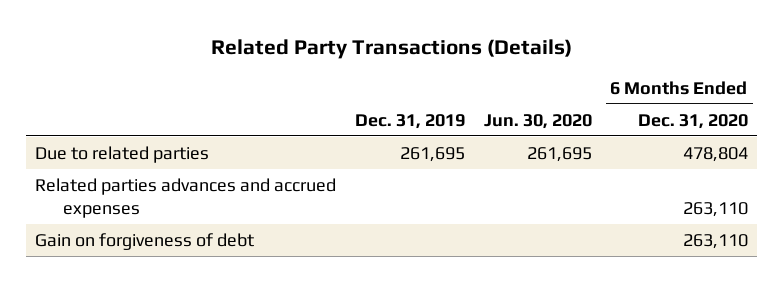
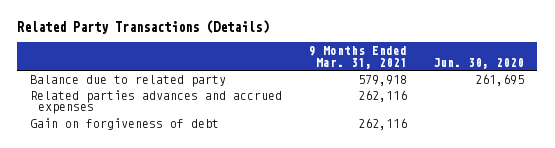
- | Dec. 31, 2019 | Jun. 30, 2020 | 6 Months Ended Dec. 31, 2020
+ | 9 Months Ended Mar. 31, 2021 | Jun. 30, 2020
- Due to related parties | 261,695 | 261,695 | 478,804
+ Balance due to related party | 579,918 | 261,695

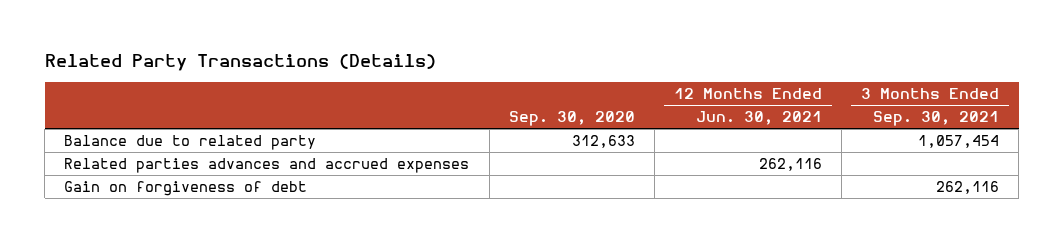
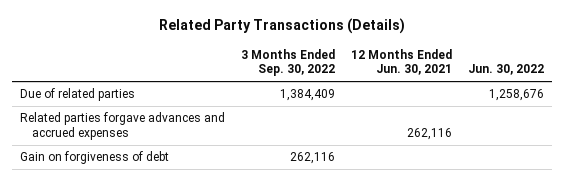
- | Sep. 30, 2020 | 12 Months Ended Jun. 30, 2021 | 3 Months Ended Sep. 30, 2021
+ | 3 Months Ended Sep. 30, 2022 | 12 Months Ended Jun. 30, 2021 | Jun. 30, 2022
- Balance due to related party | 312,633 | | 1,057,454
- Related parties advances and accrued expenses | | 262,116 |
+ Due of related parties | 1,384,409 | | 1,258,676
+ Related parties forgave advances and accrued expenses | | 262,116 |

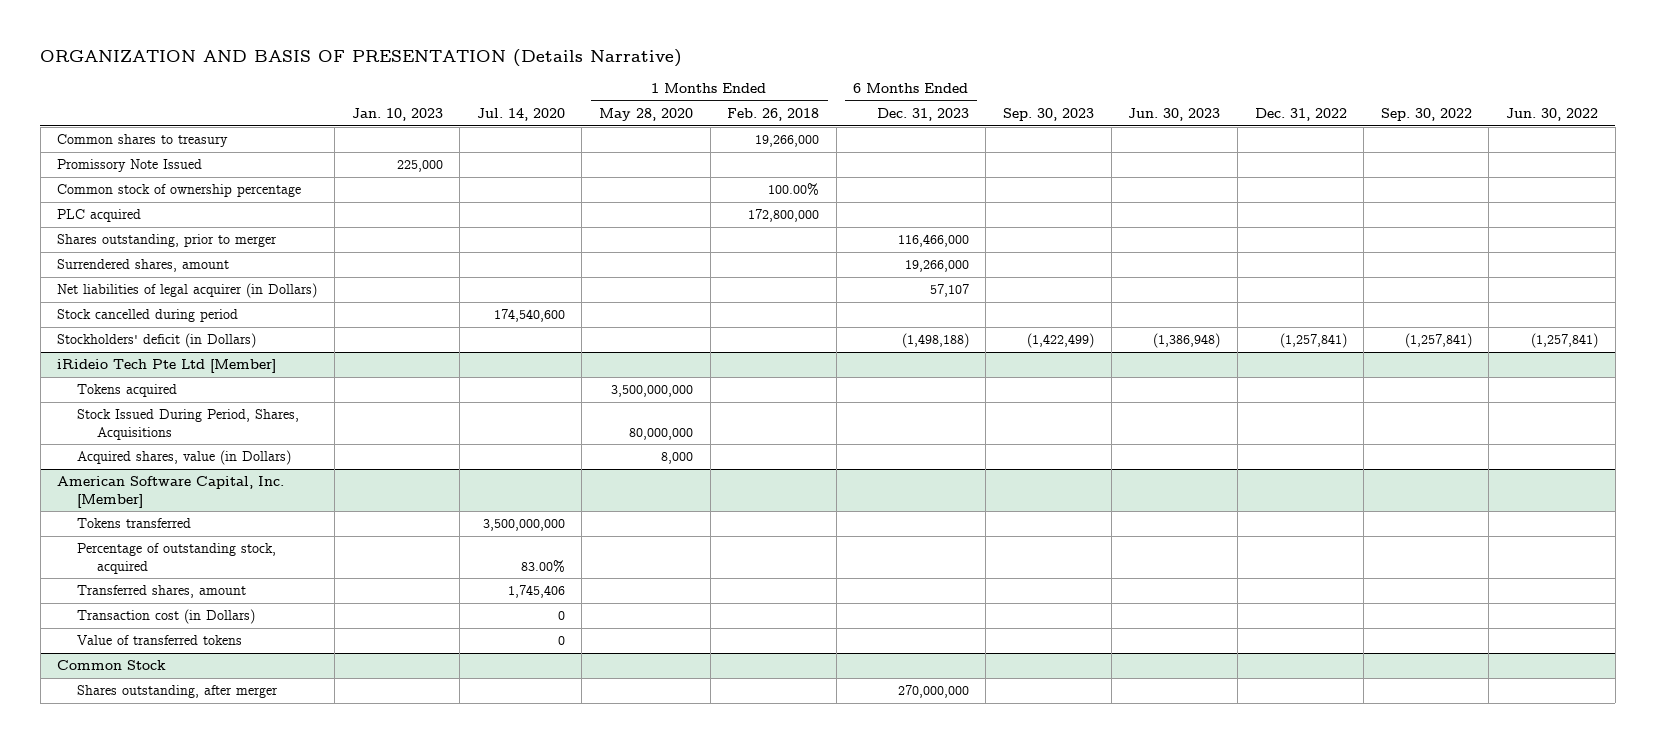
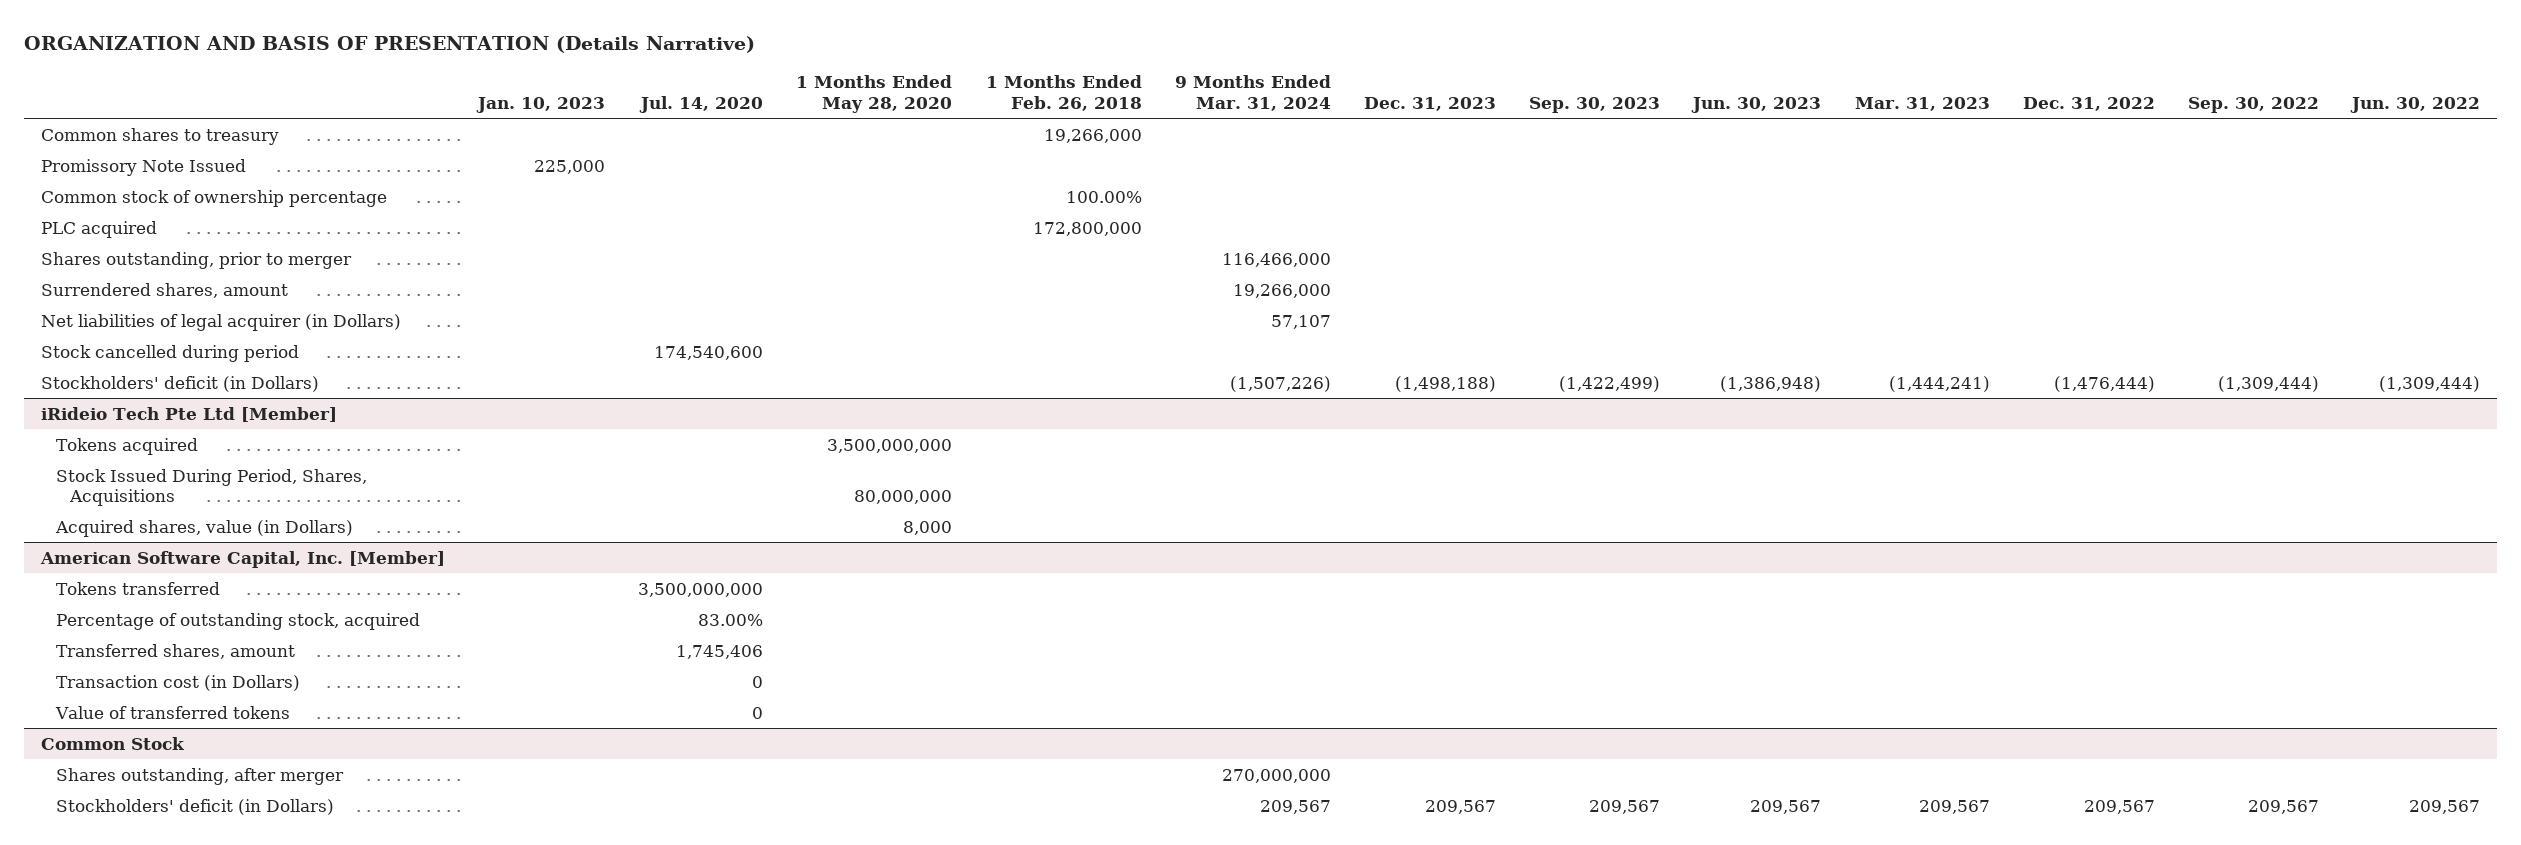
- | Jan. 10, 2023 | Jul. 14, 2020 | 1 Months Ended May 28, 2020 | 1 Months Ended Feb. 26, 2018 | 6 Months Ended Dec. 31, 2023 | Sep. 30, 2023 | Jun. 30, 2023 | Dec. 31, 2022 | Sep. 30, 2022 | Jun. 30, 2022
+ | Jan. 10, 2023 | Jul. 14, 2020 | 1 Months Ended May 28, 2020 | 1 Months Ended Feb. 26, 2018 | 9 Months Ended Mar. 31, 2024 | Dec. 31, 2023 | Sep. 30, 2023 | Jun. 30, 2023 | Mar. 31, 2023 | Dec. 31, 2022 | Sep. 30, 2022 | Jun. 30, 2022
- Stockholders' deficit (in Dollars) | | | | | (1,498,188) | (1,422,499) | (1,386,948) | (1,257,841) | (1,257,841) | (1,257,841)
+ Stockholders' deficit (in Dollars) | | | | | (1,507,226) | (1,498,188) | (1,422,499) | (1,386,948) | (1,444,241) | (1,476,444) | (1,309,444) | (1,309,444)
@ Common Stock
+ Stockholders' deficit (in Dollars) | | | | | 209,567 | 209,567 | 209,567 | 209,567 | 209,567 | 209,567 | 209,567 | 209,567

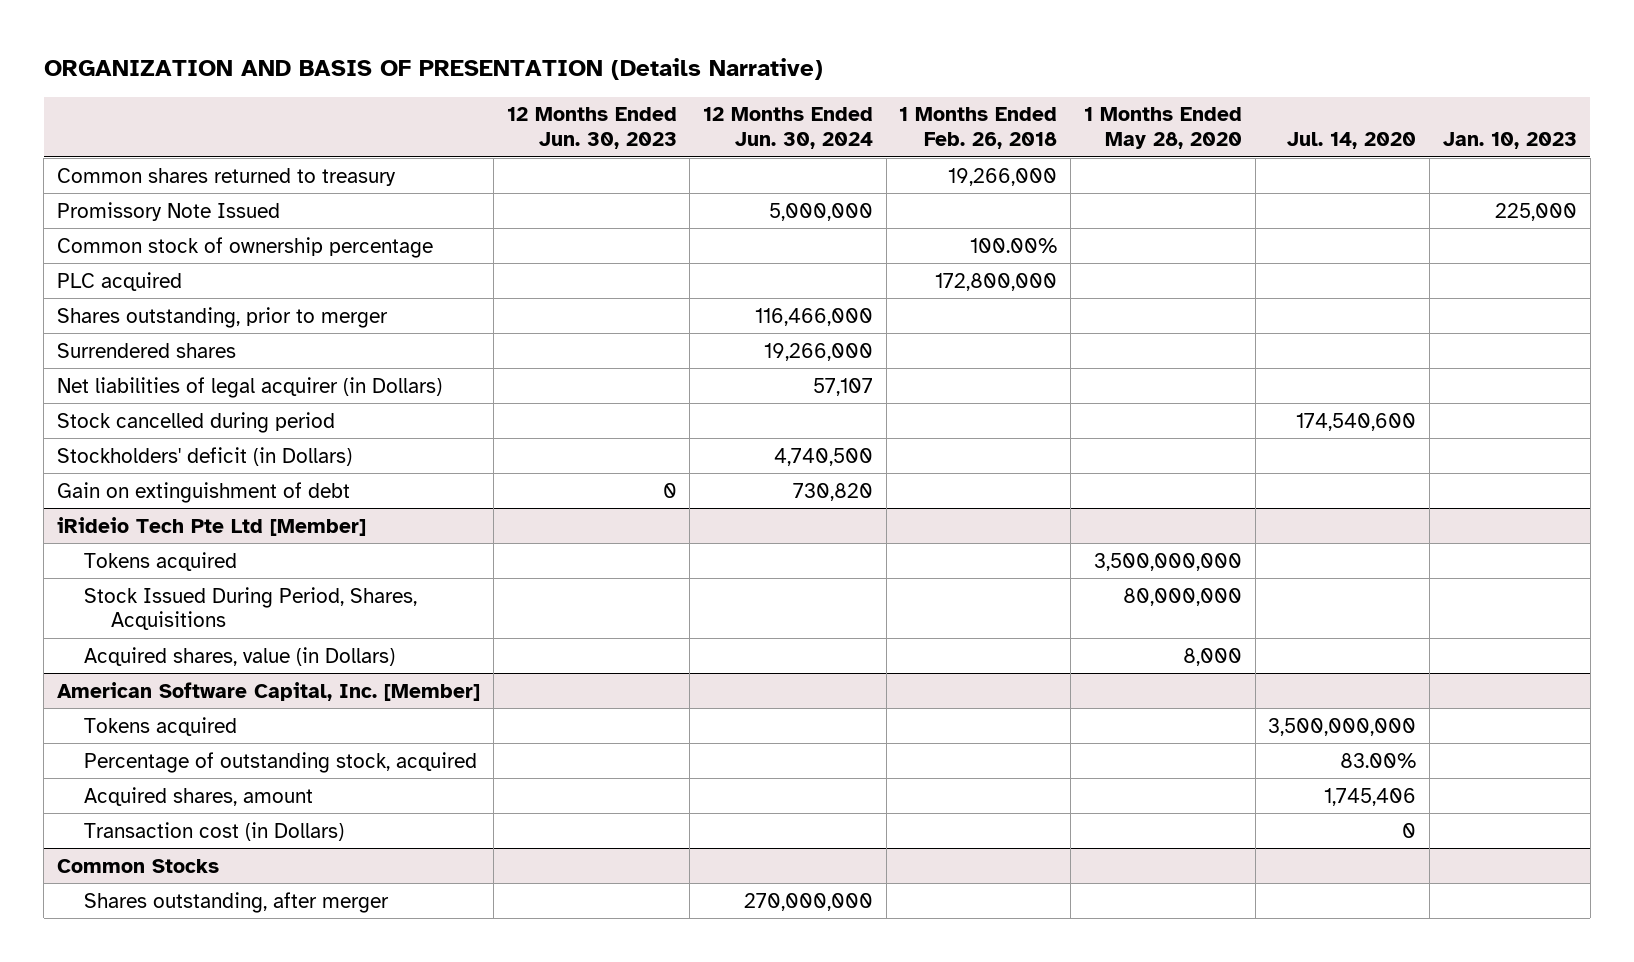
- | Jan. 10, 2023 | Jul. 14, 2020 | 1 Months Ended May 28, 2020 | 1 Months Ended Feb. 26, 2018 | 9 Months Ended Mar. 31, 2024 | Dec. 31, 2023 | Sep. 30, 2023 | Jun. 30, 2023 | Mar. 31, 2023 | Dec. 31, 2022 | Sep. 30, 2022 | Jun. 30, 2022
+ | 12 Months Ended Jun. 30, 2023 | 12 Months Ended Jun. 30, 2024 | 1 Months Ended Feb. 26, 2018 | 1 Months Ended May 28, 2020 | Jul. 14, 2020 | Jan. 10, 2023
- Common shares to treasury | | | | 19,266,000 | | | | | | | |
+ Common shares returned to treasury | | | 19,266,000 | | |
- Surrendered shares, amount | | | | | 19,266,000 | | | | | | |
+ Surrendered shares | | 19,266,000 | | | |
+ Gain on extinguishment of debt | 0 | 730,820 | | | |
@ American Software Capital, Inc. [Member]
- Tokens transferred | | 3,500,000,000 | | | | | | | | | |
+ Tokens acquired | | | | | 3,500,000,000 |
- Transferred shares, amount | | 1,745,406 | | | | | | | | | |
+ Acquired shares, amount | | | | | 1,745,406 |
- Value of transferred tokens | | 0 | | | | | | | | | |
- Common Stock
+ Common Stocks
- Stockholders' deficit (in Dollars) | | | | | 209,567 | 209,567 | 209,567 | 209,567 | 209,567 | 209,567 | 209,567 | 209,567

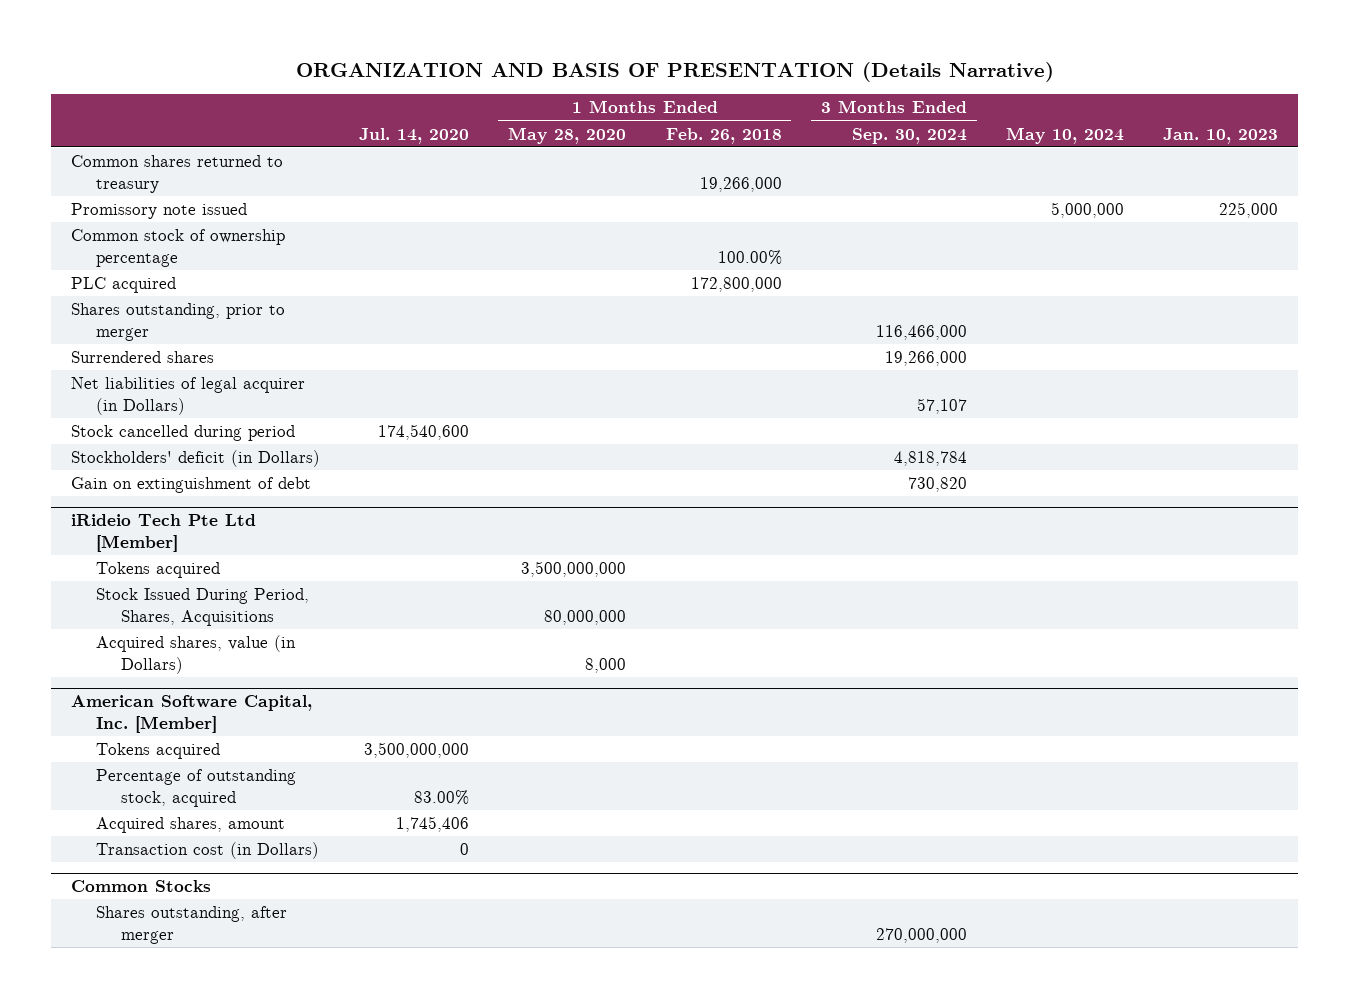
- | 12 Months Ended Jun. 30, 2023 | 12 Months Ended Jun. 30, 2024 | 1 Months Ended Feb. 26, 2018 | 1 Months Ended May 28, 2020 | Jul. 14, 2020 | Jan. 10, 2023
+ | Jul. 14, 2020 | 1 Months Ended May 28, 2020 | 1 Months Ended Feb. 26, 2018 | 3 Months Ended Sep. 30, 2024 | May 10, 2024 | Jan. 10, 2023
- Promissory Note Issued | | 5,000,000 | | | | 225,000
+ Promissory note issued | | | | | 5,000,000 | 225,000

